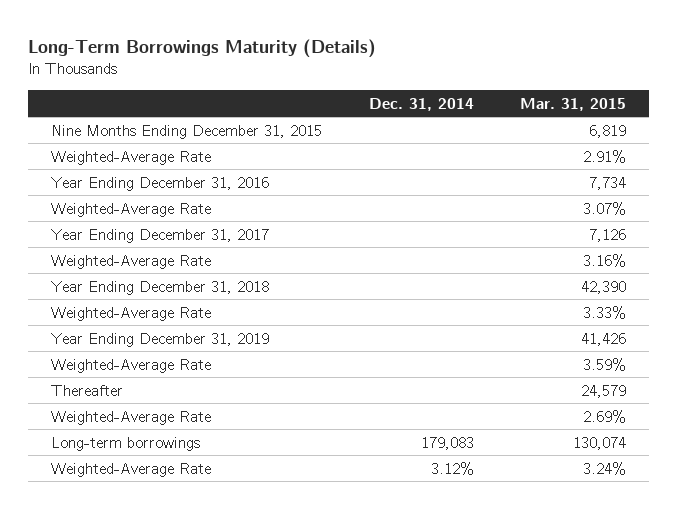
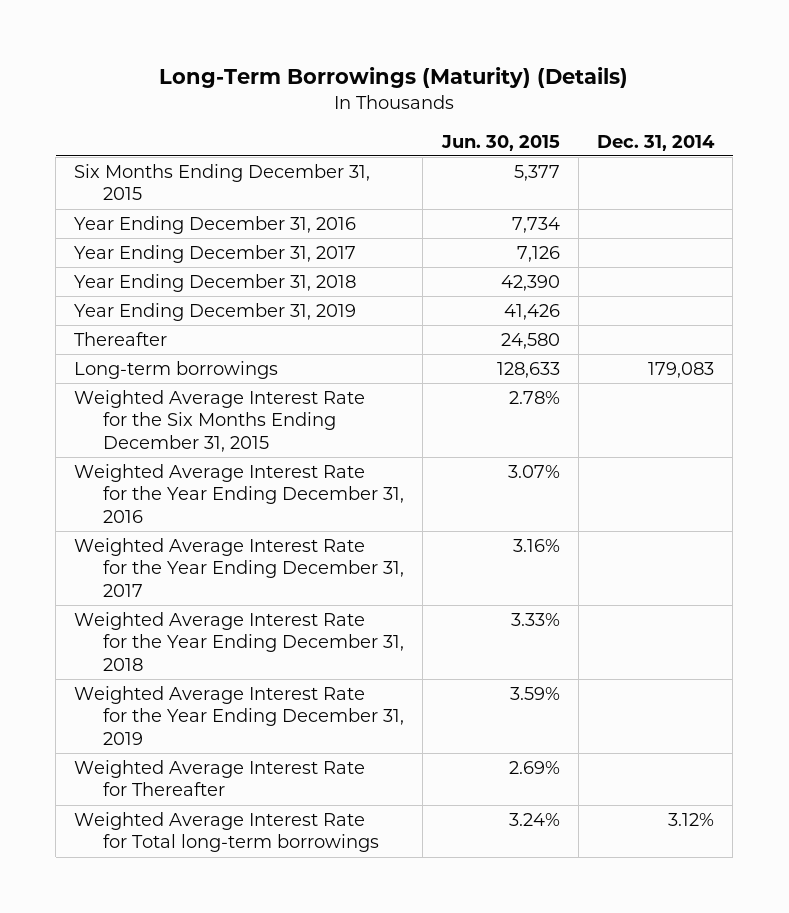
- Long-Term Borrowings Maturity (Details)
+ Long-Term Borrowings (Maturity) (Details)
- | Dec. 31, 2014 | Mar. 31, 2015
+ | Jun. 30, 2015 | Dec. 31, 2014
- Nine Months Ending December 31, 2015 | | 6,819
- Weighted-Average Rate | | 2.91%
+ Six Months Ending December 31, 2015 | 5,377 |
- Weighted-Average Rate | | 3.07%
- Weighted-Average Rate | | 3.16%
- Weighted-Average Rate | | 3.33%
- Weighted-Average Rate | | 3.59%
- Weighted-Average Rate | | 2.69%
- Weighted-Average Rate | 3.12% | 3.24%
+ Weighted Average Interest Rate for the Six Months Ending December 31, 2015 | 2.78% |
+ Weighted Average Interest Rate for the Year Ending December 31, 2016 | 3.07% |
+ Weighted Average Interest Rate for the Year Ending December 31, 2017 | 3.16% |
+ Weighted Average Interest Rate for the Year Ending December 31, 2018 | 3.33% |
+ Weighted Average Interest Rate for the Year Ending December 31, 2019 | 3.59% |
+ Weighted Average Interest Rate for Thereafter | 2.69% |
+ Weighted Average Interest Rate for Total long-term borrowings | 3.24% | 3.12%

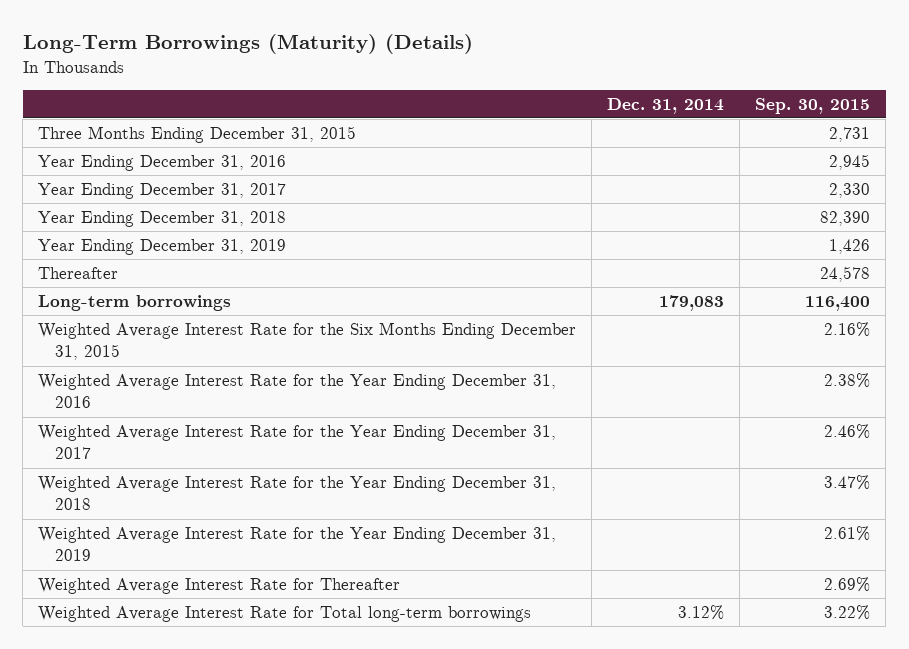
- | Jun. 30, 2015 | Dec. 31, 2014
+ | Dec. 31, 2014 | Sep. 30, 2015
- Six Months Ending December 31, 2015 | 5,377 |
+ Three Months Ending December 31, 2015 | | 2,731

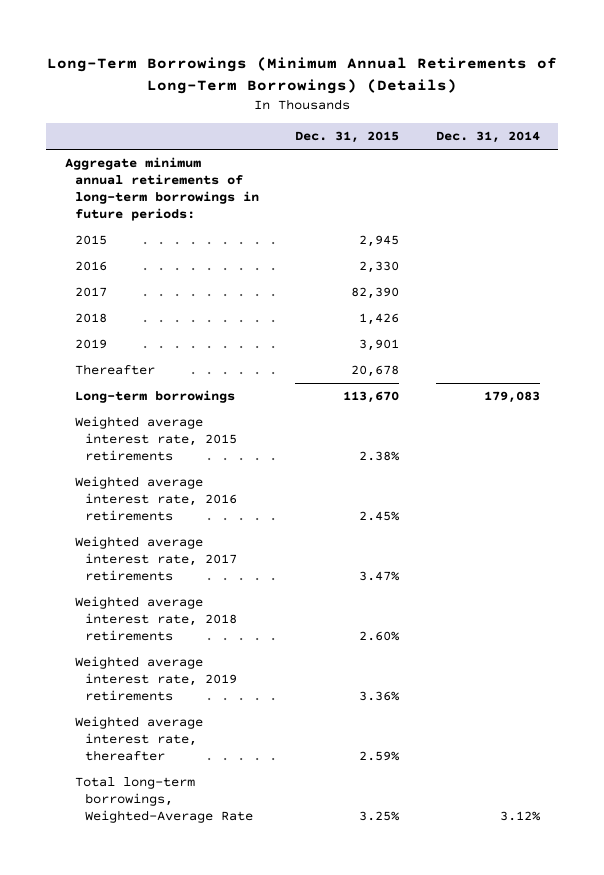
- Long-Term Borrowings (Maturity) (Details)
+ Long-Term Borrowings (Minimum Annual Retirements of Long-Term Borrowings) (Details)
- | Dec. 31, 2014 | Sep. 30, 2015
+ | Dec. 31, 2015 | Dec. 31, 2014
- Three Months Ending December 31, 2015 | | 2,731
- Year Ending December 31, 2016 | | 2,945
- Year Ending December 31, 2017 | | 2,330
- Year Ending December 31, 2018 | | 82,390
- Year Ending December 31, 2019 | | 1,426
+ Aggregate minimum annual retirements of long-term borrowings in future periods:
+ 2015 | 2,945 |
+ 2016 | 2,330 |
+ 2017 | 82,390 |
+ 2018 | 1,426 |
+ 2019 | 3,901 |
- Weighted Average Interest Rate for the Six Months Ending December 31, 2015 | | 2.16%
- Weighted Average Interest Rate for the Year Ending December 31, 2016 | | 2.38%
- Weighted Average Interest Rate for the Year Ending December 31, 2017 | | 2.46%
- Weighted Average Interest Rate for the Year Ending December 31, 2018 | | 3.47%
- Weighted Average Interest Rate for the Year Ending December 31, 2019 | | 2.61%
- Weighted Average Interest Rate for Thereafter | | 2.69%
- Weighted Average Interest Rate for Total long-term borrowings | 3.12% | 3.22%
+ Weighted average interest rate, 2015 retirements | 2.38% |
+ Weighted average interest rate, 2016 retirements | 2.45% |
+ Weighted average interest rate, 2017 retirements | 3.47% |
+ Weighted average interest rate, 2018 retirements | 2.60% |
+ Weighted average interest rate, 2019 retirements | 3.36% |
+ Weighted average interest rate, thereafter | 2.59% |
+ Total long-term borrowings, Weighted-Average Rate | 3.25% | 3.12%

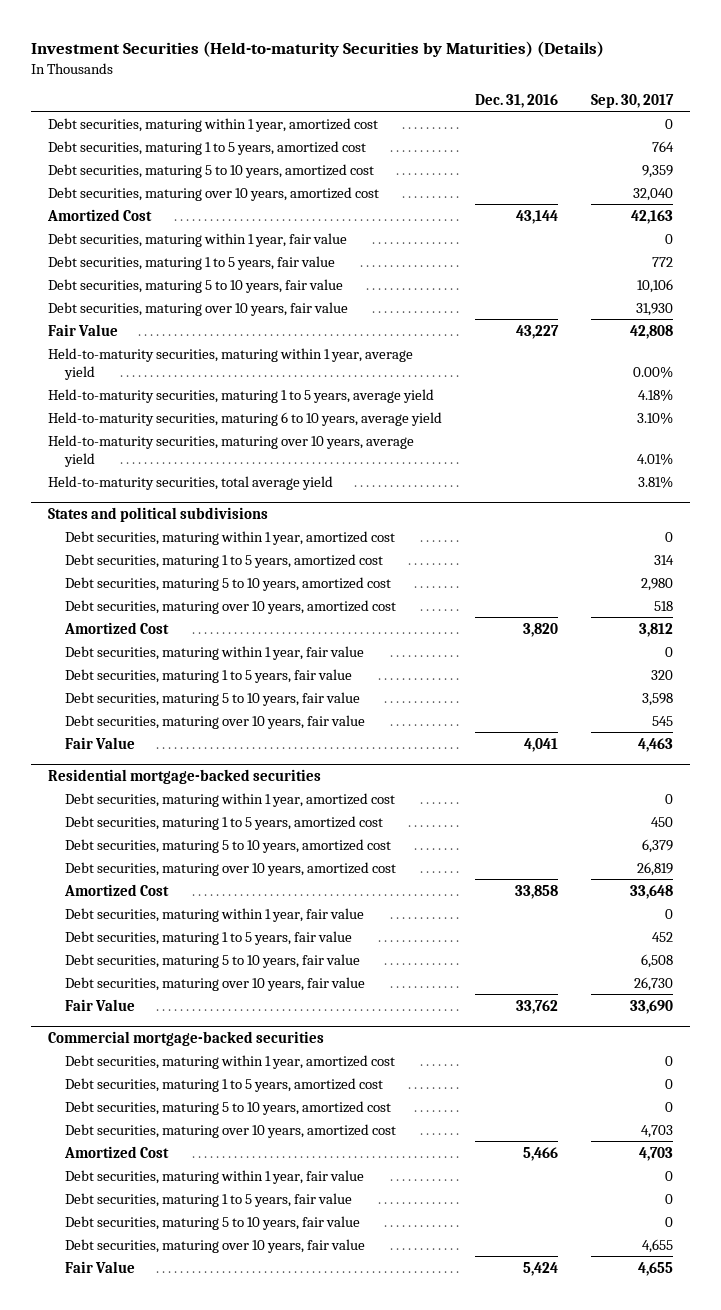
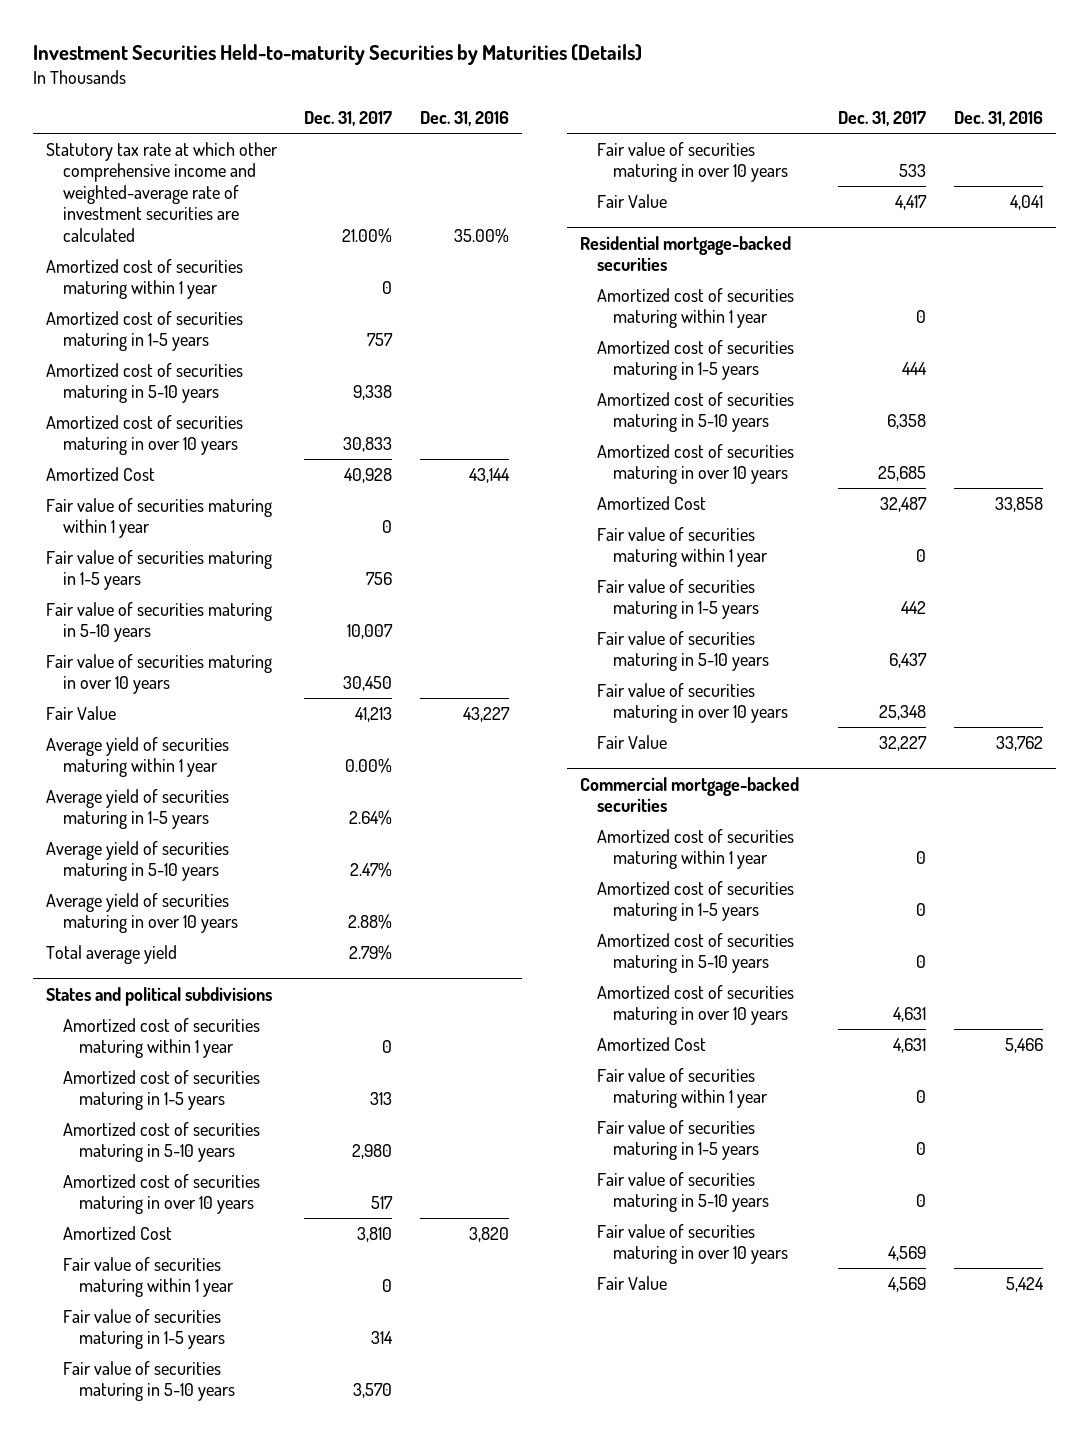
- Investment Securities (Held-to-maturity Securities by Maturities) (Details)
+ Investment Securities Held-to-maturity Securities by Maturities (Details)
- | Dec. 31, 2016 | Sep. 30, 2017
+ | Dec. 31, 2017 | Dec. 31, 2016
- Debt securities, maturing within 1 year, amortized cost | | 0
- Debt securities, maturing 1 to 5 years, amortized cost | | 764
- Debt securities, maturing 5 to 10 years, amortized cost | | 9,359
- Debt securities, maturing over 10 years, amortized cost | | 32,040
+ Statutory tax rate at which other comprehensive income and weighted-average rate of investment securities are calculated | 21.00% | 35.00%
+ Amortized cost of securities maturing within 1 year | 0 |
+ Amortized cost of securities maturing in 1-5 years | 757 |
+ Amortized cost of securities maturing in 5-10 years | 9,338 |
+ Amortized cost of securities maturing in over 10 years | 30,833 |
- Debt securities, maturing within 1 year, fair value | | 0
- Debt securities, maturing 1 to 5 years, fair value | | 772
- Debt securities, maturing 5 to 10 years, fair value | | 10,106
- Debt securities, maturing over 10 years, fair value | | 31,930
+ Fair value of securities maturing within 1 year | 0 |
+ Fair value of securities maturing in 1-5 years | 756 |
+ Fair value of securities maturing in 5-10 years | 10,007 |
+ Fair value of securities maturing in over 10 years | 30,450 |
- Held-to-maturity securities, maturing within 1 year, average yield | | 0.00%
- Held-to-maturity securities, maturing 1 to 5 years, average yield | | 4.18%
- Held-to-maturity securities, maturing 6 to 10 years, average yield | | 3.10%
- Held-to-maturity securities, maturing over 10 years, average yield | | 4.01%
- Held-to-maturity securities, total average yield | | 3.81%
+ Average yield of securities maturing within 1 year | 0.00% |
+ Average yield of securities maturing in 1-5 years | 2.64% |
+ Average yield of securities maturing in 5-10 years | 2.47% |
+ Average yield of securities maturing in over 10 years | 2.88% |
+ Total average yield | 2.79% |
@ States and political subdivisions
- Debt securities, maturing within 1 year, amortized cost | | 0
- Debt securities, maturing 1 to 5 years, amortized cost | | 314
- Debt securities, maturing 5 to 10 years, amortized cost | | 2,980
- Debt securities, maturing over 10 years, amortized cost | | 518
+ Amortized cost of securities maturing within 1 year | 0 |
+ Amortized cost of securities maturing in 1-5 years | 313 |
+ Amortized cost of securities maturing in 5-10 years | 2,980 |
+ Amortized cost of securities maturing in over 10 years | 517 |
- Debt securities, maturing within 1 year, fair value | | 0
- Debt securities, maturing 1 to 5 years, fair value | | 320
- Debt securities, maturing 5 to 10 years, fair value | | 3,598
- Debt securities, maturing over 10 years, fair value | | 545
+ Fair value of securities maturing within 1 year | 0 |
+ Fair value of securities maturing in 1-5 years | 314 |
+ Fair value of securities maturing in 5-10 years | 3,570 |
+ Fair value of securities maturing in over 10 years | 533 |
@ Residential mortgage-backed securities
- Debt securities, maturing within 1 year, amortized cost | | 0
- Debt securities, maturing 1 to 5 years, amortized cost | | 450
- Debt securities, maturing 5 to 10 years, amortized cost | | 6,379
- Debt securities, maturing over 10 years, amortized cost | | 26,819
+ Amortized cost of securities maturing within 1 year | 0 |
+ Amortized cost of securities maturing in 1-5 years | 444 |
+ Amortized cost of securities maturing in 5-10 years | 6,358 |
+ Amortized cost of securities maturing in over 10 years | 25,685 |
- Debt securities, maturing within 1 year, fair value | | 0
- Debt securities, maturing 1 to 5 years, fair value | | 452
- Debt securities, maturing 5 to 10 years, fair value | | 6,508
- Debt securities, maturing over 10 years, fair value | | 26,730
+ Fair value of securities maturing within 1 year | 0 |
+ Fair value of securities maturing in 1-5 years | 442 |
+ Fair value of securities maturing in 5-10 years | 6,437 |
+ Fair value of securities maturing in over 10 years | 25,348 |
@ Commercial mortgage-backed securities
- Debt securities, maturing within 1 year, amortized cost | | 0
- Debt securities, maturing 1 to 5 years, amortized cost | | 0
- Debt securities, maturing 5 to 10 years, amortized cost | | 0
- Debt securities, maturing over 10 years, amortized cost | | 4,703
+ Amortized cost of securities maturing within 1 year | 0 |
+ Amortized cost of securities maturing in 1-5 years | 0 |
+ Amortized cost of securities maturing in 5-10 years | 0 |
+ Amortized cost of securities maturing in over 10 years | 4,631 |
- Debt securities, maturing within 1 year, fair value | | 0
- Debt securities, maturing 1 to 5 years, fair value | | 0
- Debt securities, maturing 5 to 10 years, fair value | | 0
- Debt securities, maturing over 10 years, fair value | | 4,655
+ Fair value of securities maturing within 1 year | 0 |
+ Fair value of securities maturing in 1-5 years | 0 |
+ Fair value of securities maturing in 5-10 years | 0 |
+ Fair value of securities maturing in over 10 years | 4,569 |

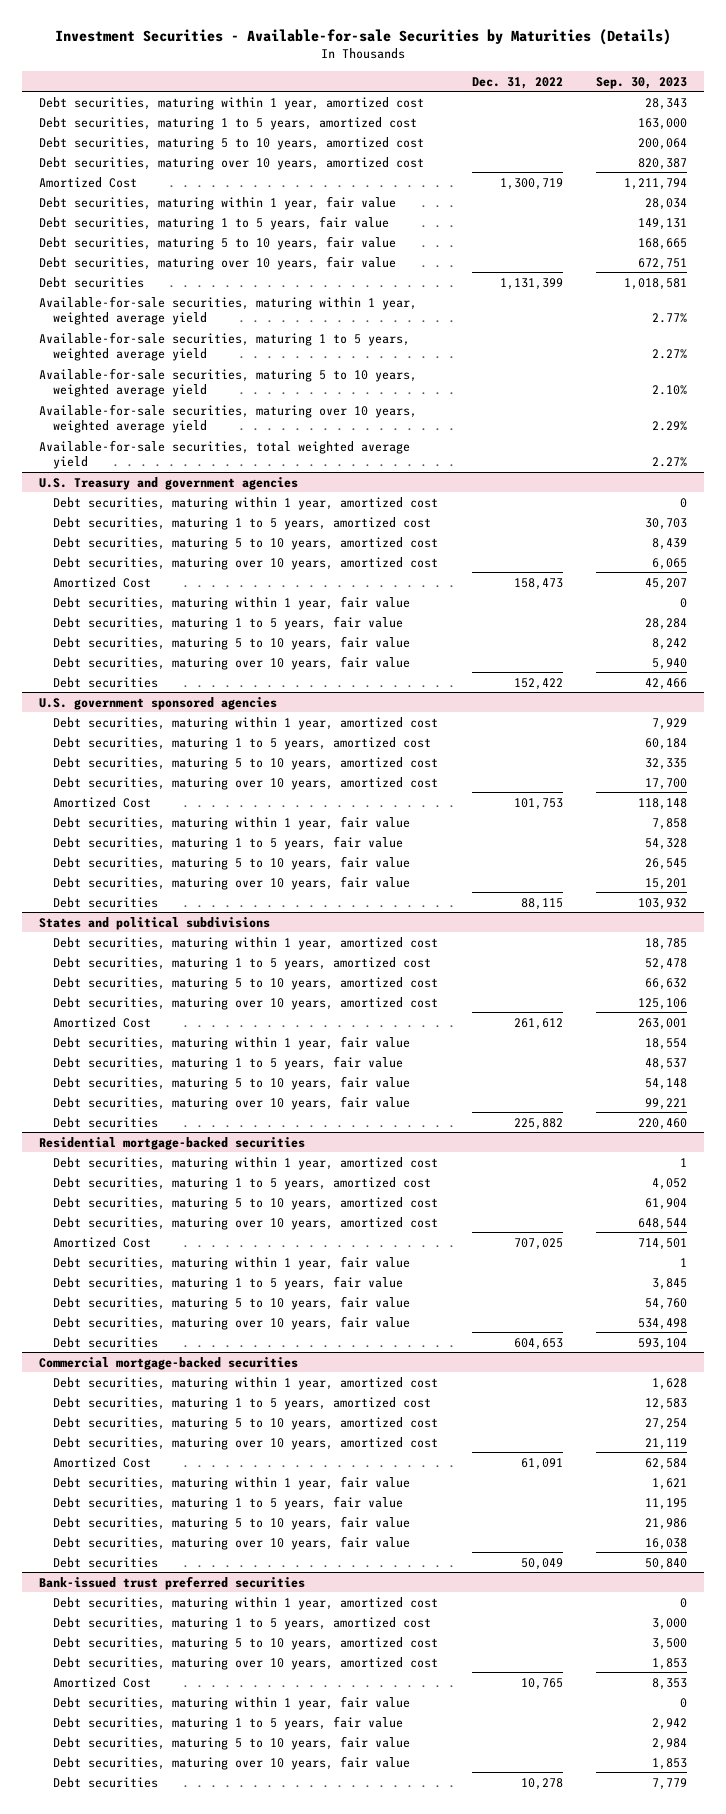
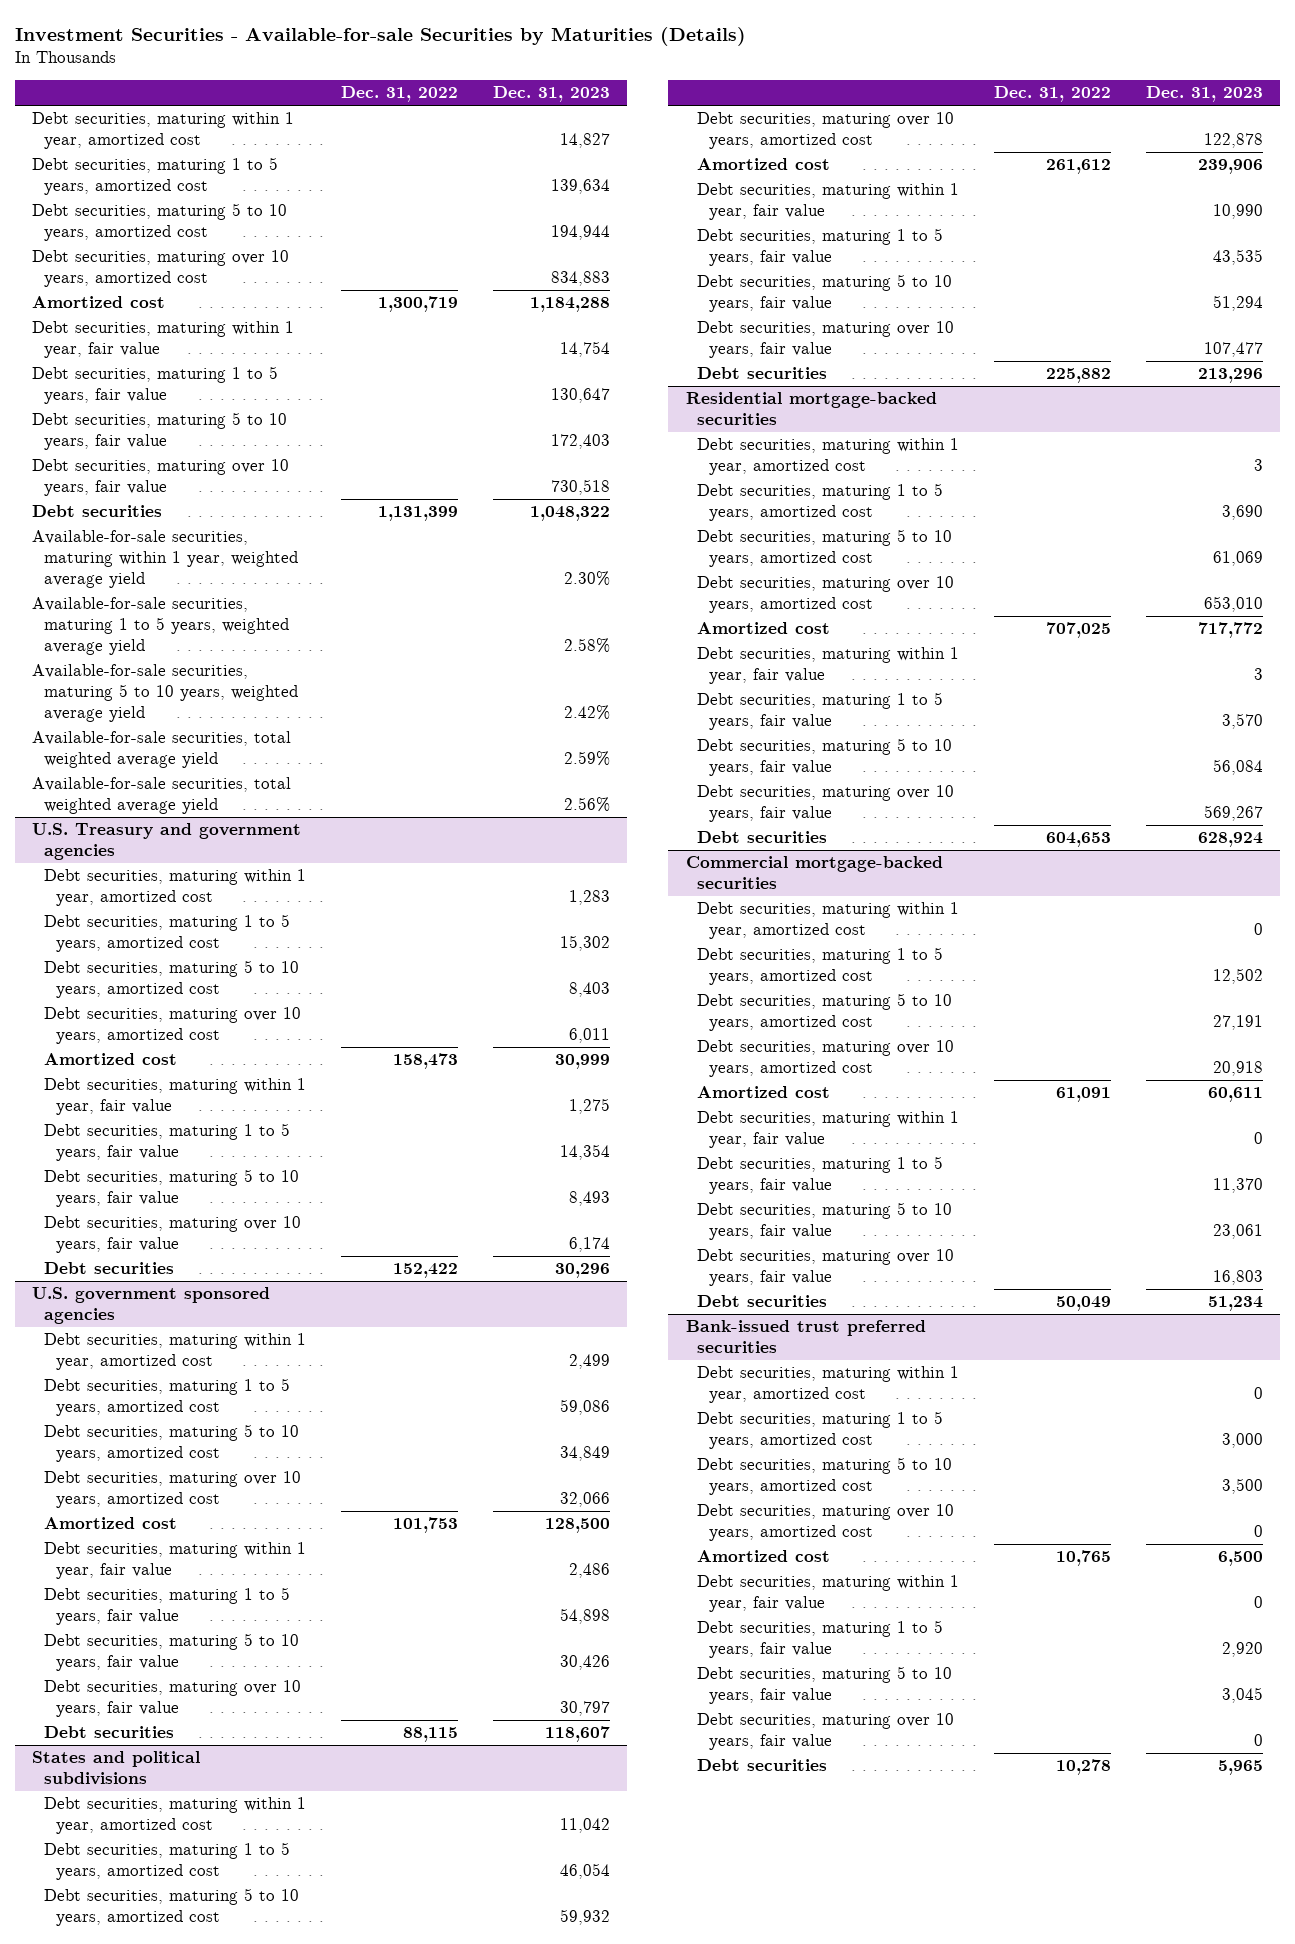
- | Dec. 31, 2022 | Sep. 30, 2023
+ | Dec. 31, 2022 | Dec. 31, 2023
- Amortized Cost | 1,300,719 | 1,211,794
+ Amortized cost | 1,300,719 | 1,184,288
- Available-for-sale securities, maturing over 10 years, weighted average yield | | 2.29%
+ Available-for-sale securities, total weighted average yield | | 2.56%
@ U.S. Treasury and government agencies
- Amortized Cost | 158,473 | 45,207
+ Amortized cost | 158,473 | 30,999
@ U.S. government sponsored agencies
- Amortized Cost | 101,753 | 118,148
+ Amortized cost | 101,753 | 128,500
@ States and political subdivisions
- Amortized Cost | 261,612 | 263,001
+ Amortized cost | 261,612 | 239,906
@ Residential mortgage-backed securities
- Amortized Cost | 707,025 | 714,501
+ Amortized cost | 707,025 | 717,772
@ Commercial mortgage-backed securities
- Amortized Cost | 61,091 | 62,584
+ Amortized cost | 61,091 | 60,611
@ Bank-issued trust preferred securities
- Amortized Cost | 10,765 | 8,353
+ Amortized cost | 10,765 | 6,500

